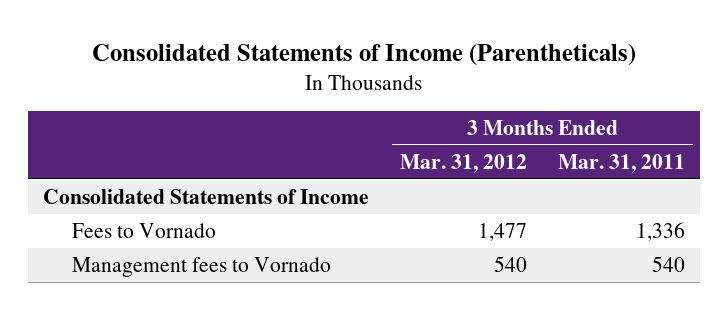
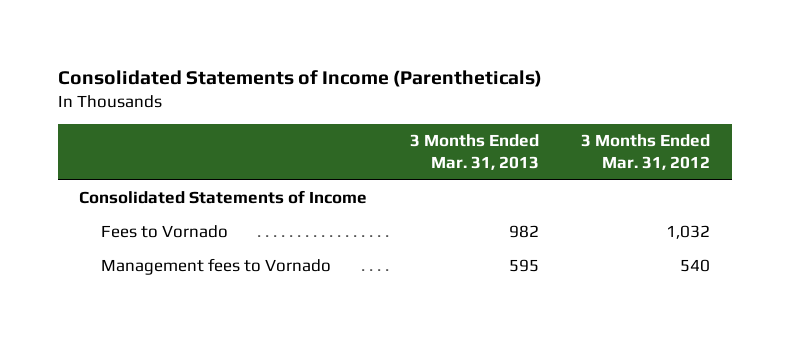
- | 3 Months Ended Mar. 31, 2012 | 3 Months Ended Mar. 31, 2011
+ | 3 Months Ended Mar. 31, 2013 | 3 Months Ended Mar. 31, 2012
- Fees to Vornado | 1,477 | 1,336
+ Fees to Vornado | 982 | 1,032

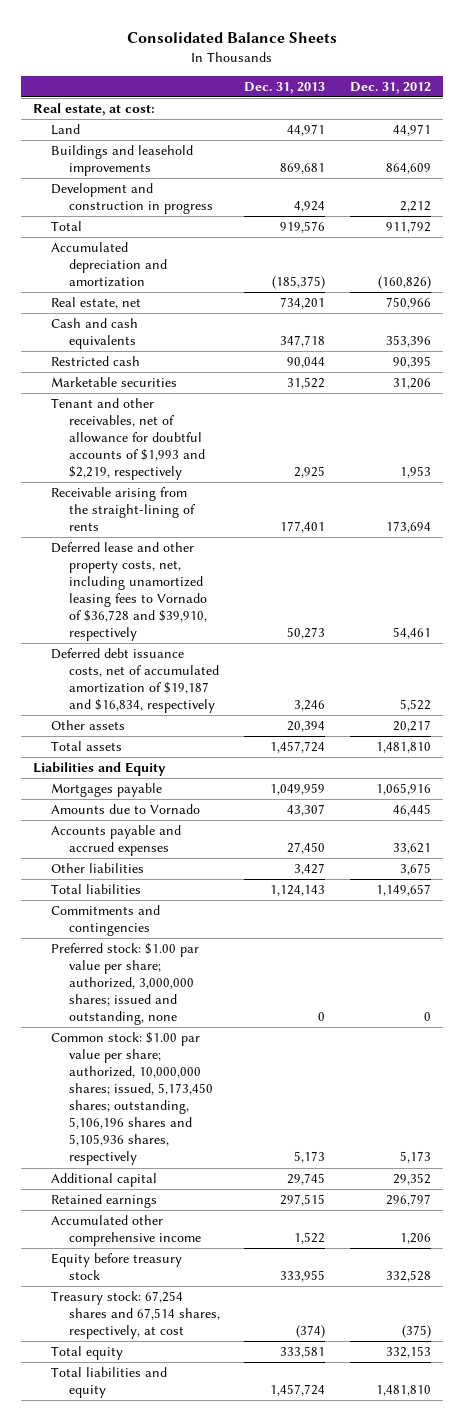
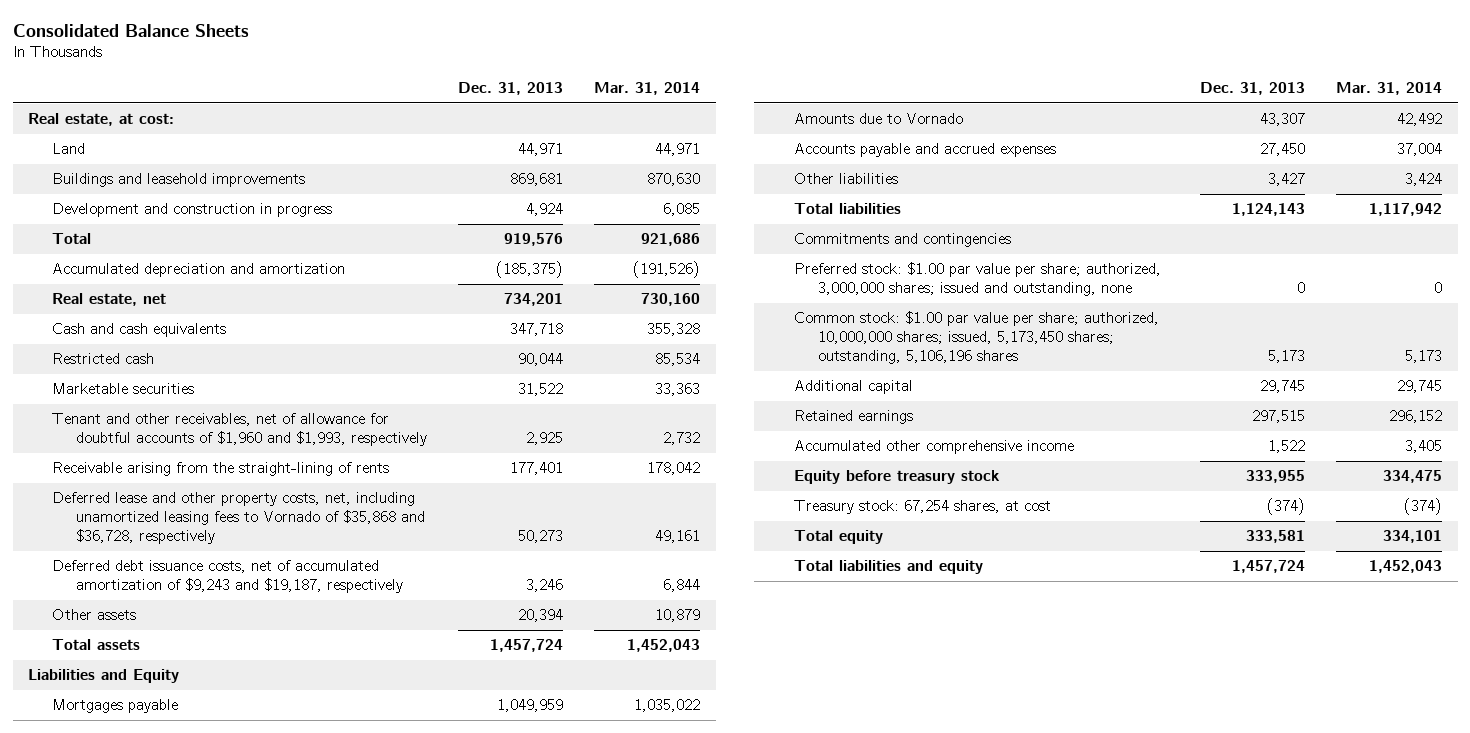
- | Dec. 31, 2013 | Dec. 31, 2012
+ | Dec. 31, 2013 | Mar. 31, 2014
- Tenant and other receivables, net of allowance for doubtful accounts of $1,993 and $2,219, respectively | 2,925 | 1,953
+ Tenant and other receivables, net of allowance for doubtful accounts of $1,960 and $1,993, respectively | 2,925 | 2,732
- Deferred lease and other property costs, net, including unamortized leasing fees to Vornado of $36,728 and $39,910, respectively | 50,273 | 54,461
- Deferred debt issuance costs, net of accumulated amortization of $19,187 and $16,834, respectively | 3,246 | 5,522
+ Deferred lease and other property costs, net, including unamortized leasing fees to Vornado of $35,868 and $36,728, respectively | 50,273 | 49,161
+ Deferred debt issuance costs, net of accumulated amortization of $9,243 and $19,187, respectively | 3,246 | 6,844
- Common stock: $1.00 par value per share; authorized, 10,000,000 shares; issued, 5,173,450 shares; outstanding, 5,106,196 shares and 5,105,936 shares, respectively | 5,173 | 5,173
+ Common stock: $1.00 par value per share; authorized, 10,000,000 shares; issued, 5,173,450 shares; outstanding, 5,106,196 shares | 5,173 | 5,173
- Treasury stock: 67,254 shares and 67,514 shares, respectively, at cost | (374) | (375)
+ Treasury stock: 67,254 shares, at cost | (374) | (374)

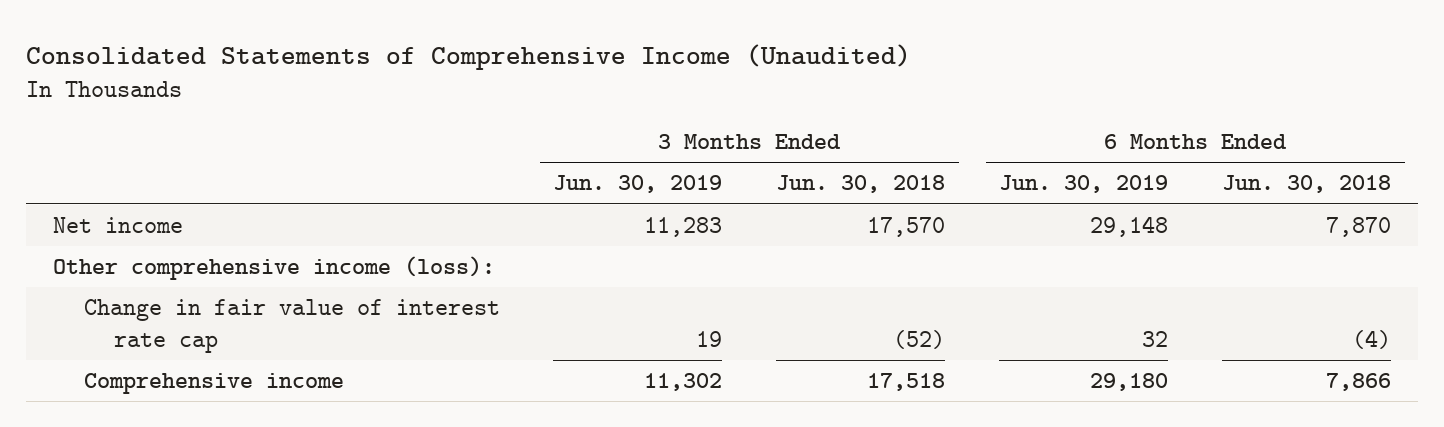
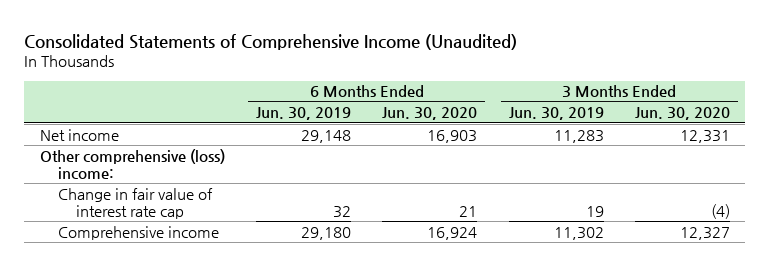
- | 3 Months Ended Jun. 30, 2019 | 3 Months Ended Jun. 30, 2018 | 6 Months Ended Jun. 30, 2019 | 6 Months Ended Jun. 30, 2018
+ | 6 Months Ended Jun. 30, 2019 | 6 Months Ended Jun. 30, 2020 | 3 Months Ended Jun. 30, 2019 | 3 Months Ended Jun. 30, 2020
- Other comprehensive income (loss):
+ Other comprehensive (loss) income:

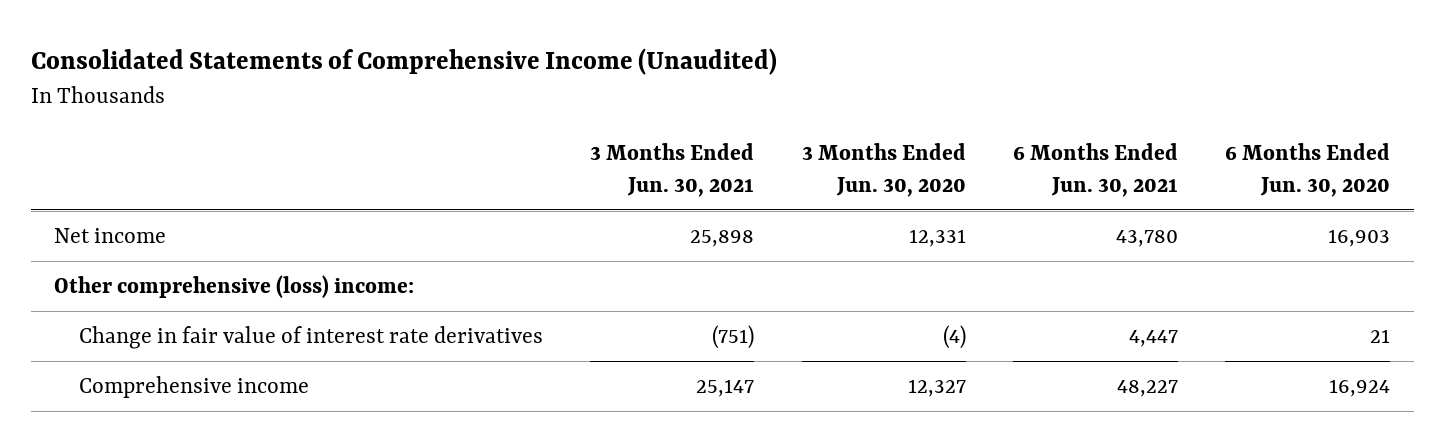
- | 6 Months Ended Jun. 30, 2019 | 6 Months Ended Jun. 30, 2020 | 3 Months Ended Jun. 30, 2019 | 3 Months Ended Jun. 30, 2020
+ | 3 Months Ended Jun. 30, 2021 | 3 Months Ended Jun. 30, 2020 | 6 Months Ended Jun. 30, 2021 | 6 Months Ended Jun. 30, 2020
- Change in fair value of interest rate cap | 32 | 21 | 19 | (4)
+ Change in fair value of interest rate derivatives | (751) | (4) | 4,447 | 21

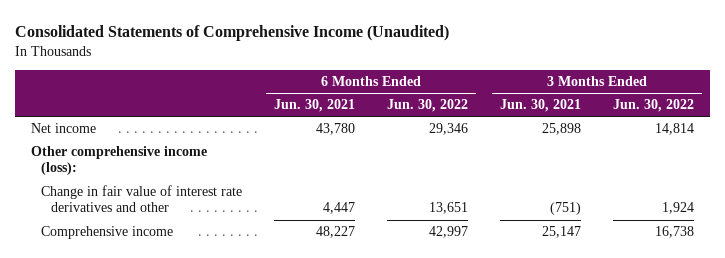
- | 3 Months Ended Jun. 30, 2021 | 3 Months Ended Jun. 30, 2020 | 6 Months Ended Jun. 30, 2021 | 6 Months Ended Jun. 30, 2020
+ | 6 Months Ended Jun. 30, 2021 | 6 Months Ended Jun. 30, 2022 | 3 Months Ended Jun. 30, 2021 | 3 Months Ended Jun. 30, 2022
- Other comprehensive (loss) income:
- Change in fair value of interest rate derivatives | (751) | (4) | 4,447 | 21
+ Other comprehensive income (loss):
+ Change in fair value of interest rate derivatives and other | 4,447 | 13,651 | (751) | 1,924

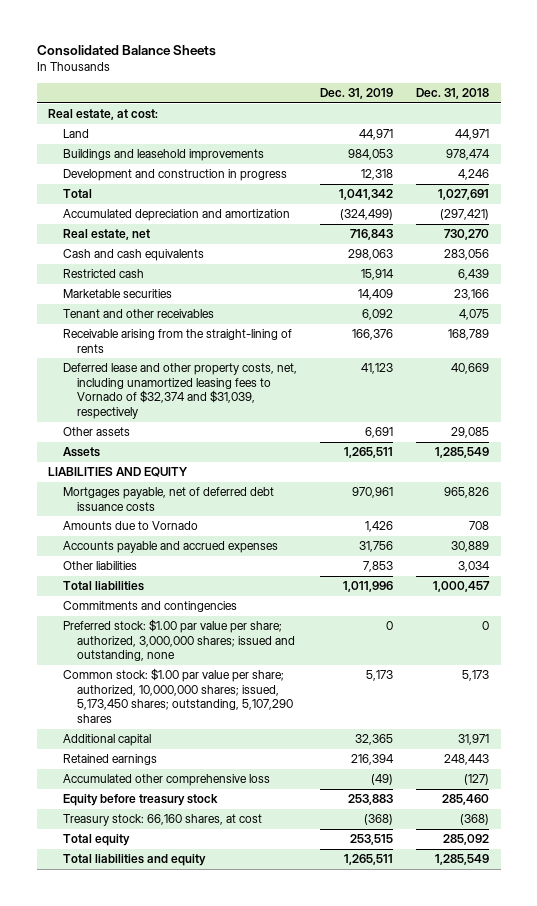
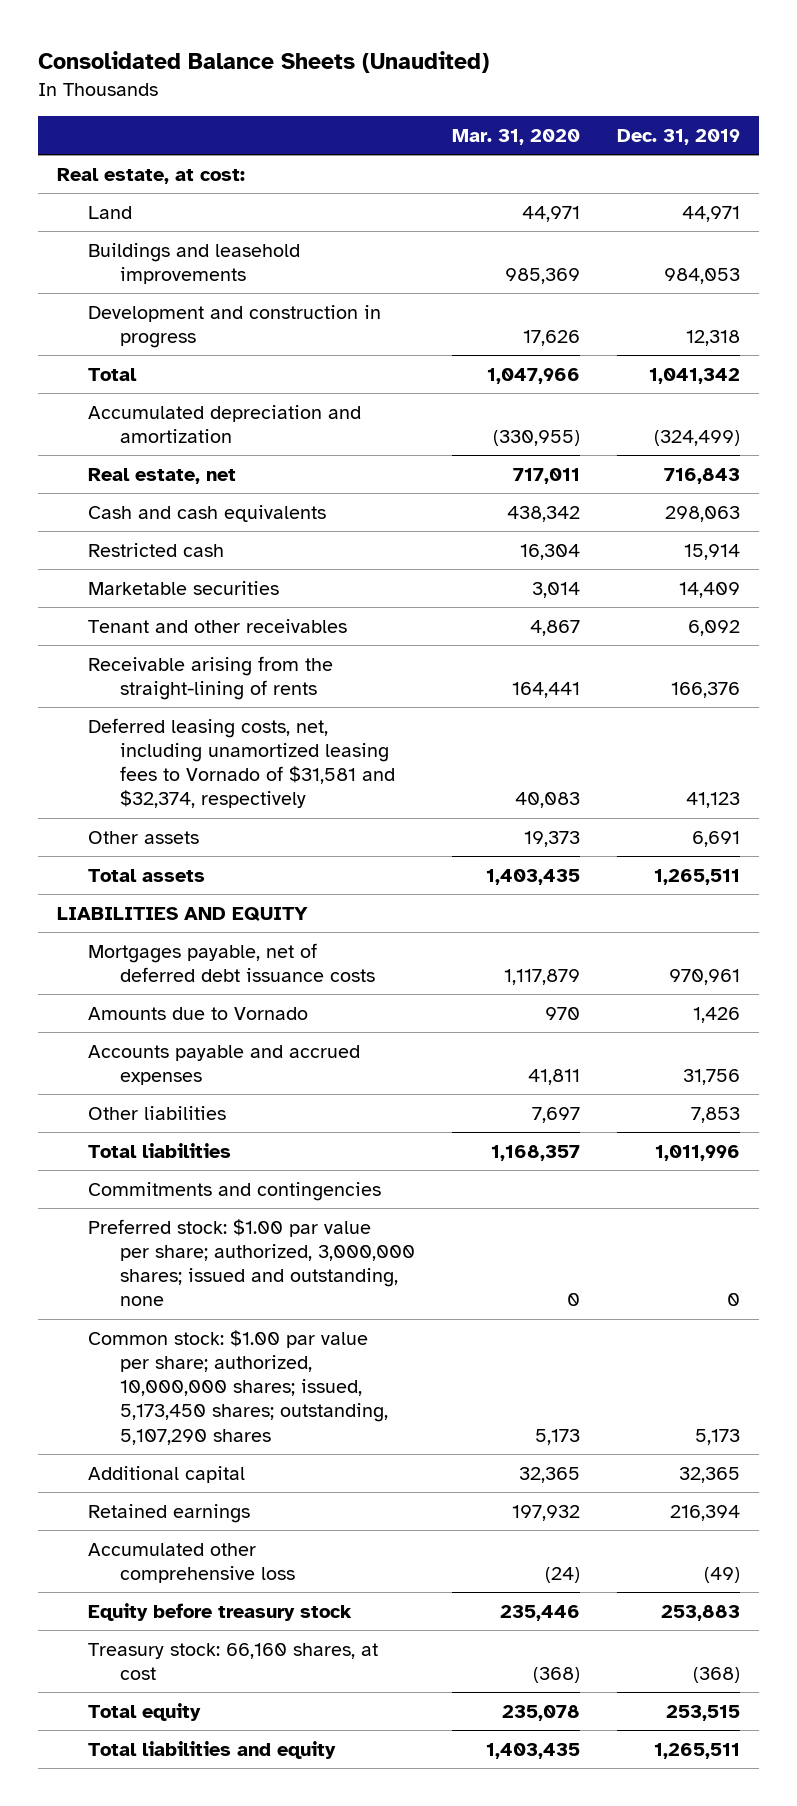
- Consolidated Balance Sheets
+ Consolidated Balance Sheets (Unaudited)
- | Dec. 31, 2019 | Dec. 31, 2018
+ | Mar. 31, 2020 | Dec. 31, 2019
- Deferred lease and other property costs, net, including unamortized leasing fees to Vornado of $32,374 and $31,039, respectively | 41,123 | 40,669
+ Deferred leasing costs, net, including unamortized leasing fees to Vornado of $31,581 and $32,374, respectively | 40,083 | 41,123
- Assets | 1,265,511 | 1,285,549
+ Total assets | 1,403,435 | 1,265,511

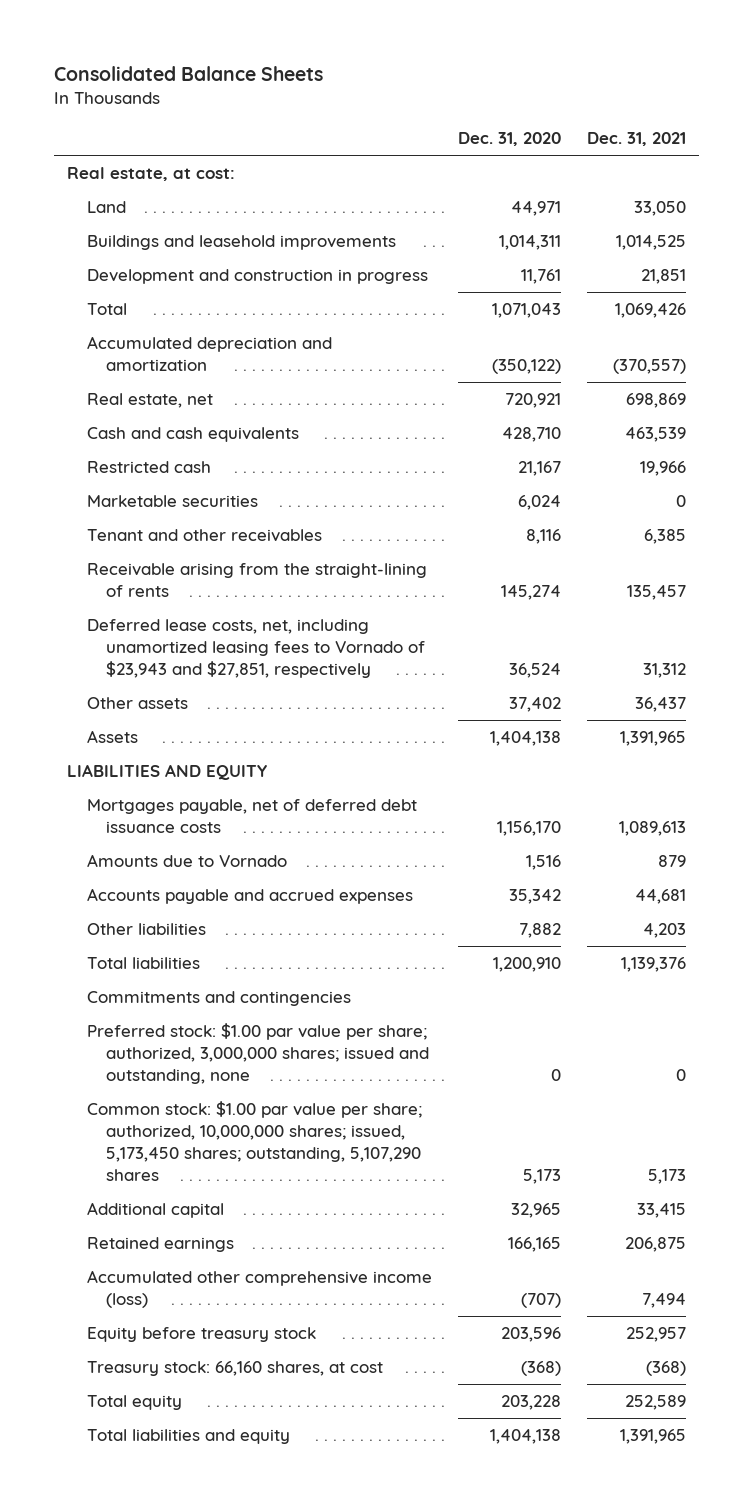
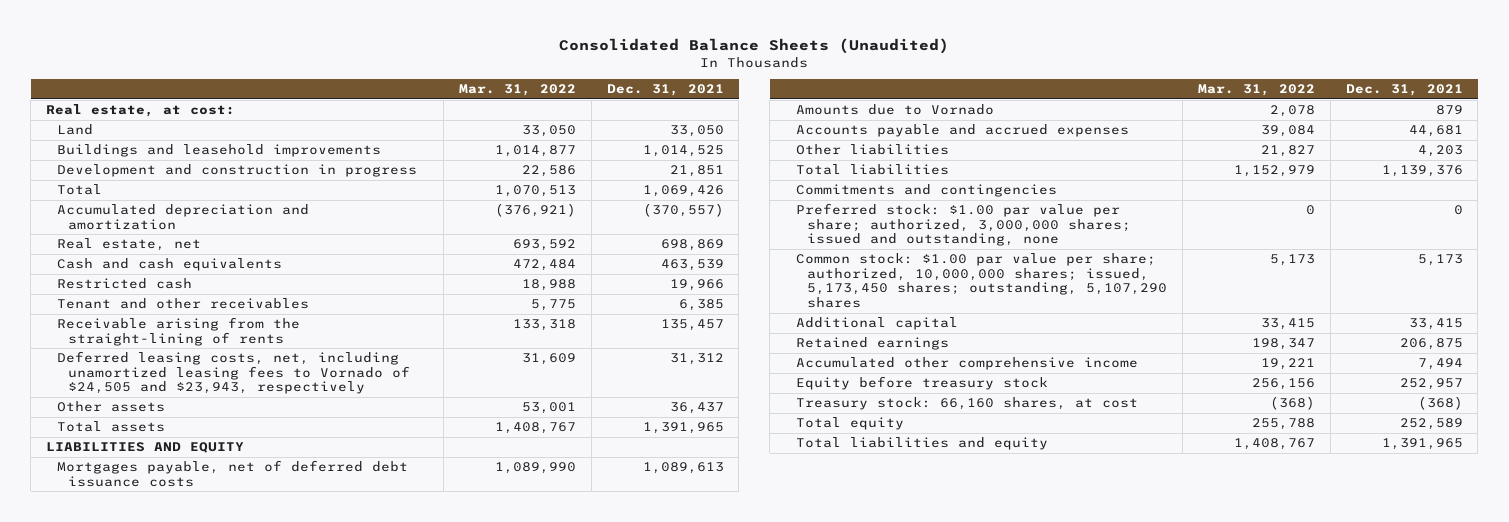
- Consolidated Balance Sheets
+ Consolidated Balance Sheets (Unaudited)
- | Dec. 31, 2020 | Dec. 31, 2021
+ | Mar. 31, 2022 | Dec. 31, 2021
- Marketable securities | 6,024 | 0
- Deferred lease costs, net, including unamortized leasing fees to Vornado of $23,943 and $27,851, respectively | 36,524 | 31,312
+ Deferred leasing costs, net, including unamortized leasing fees to Vornado of $24,505 and $23,943, respectively | 31,609 | 31,312
- Assets | 1,404,138 | 1,391,965
+ Total assets | 1,408,767 | 1,391,965
- Accumulated other comprehensive income (loss) | (707) | 7,494
+ Accumulated other comprehensive income | 19,221 | 7,494

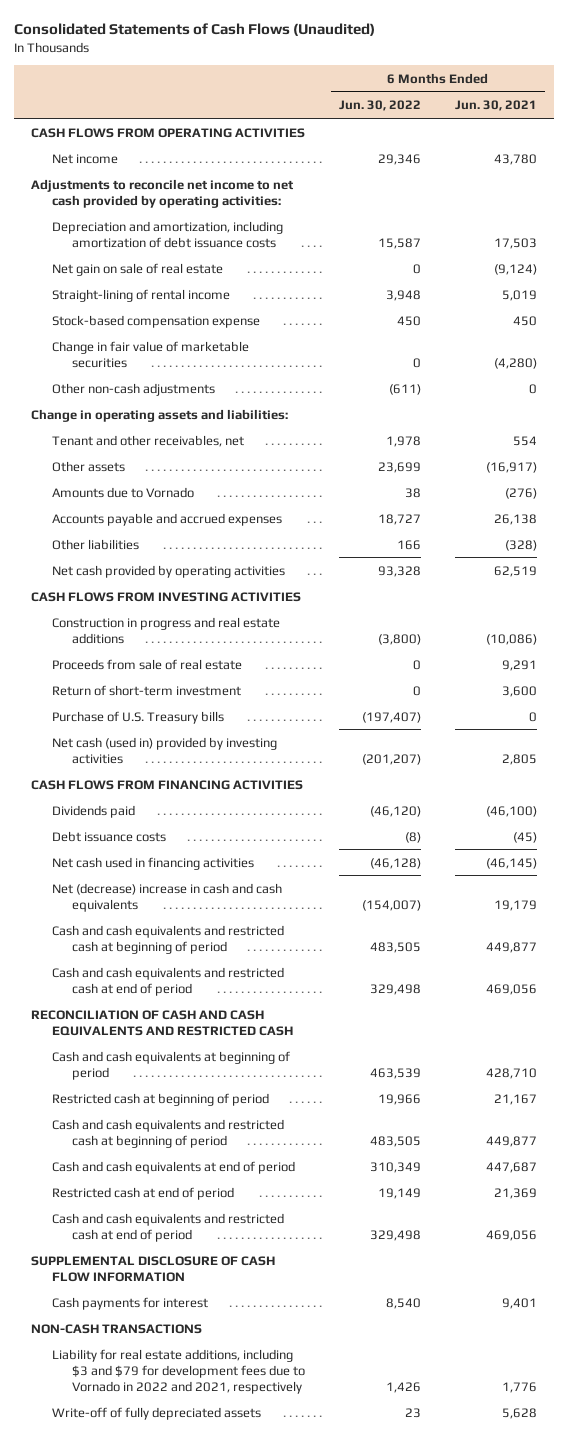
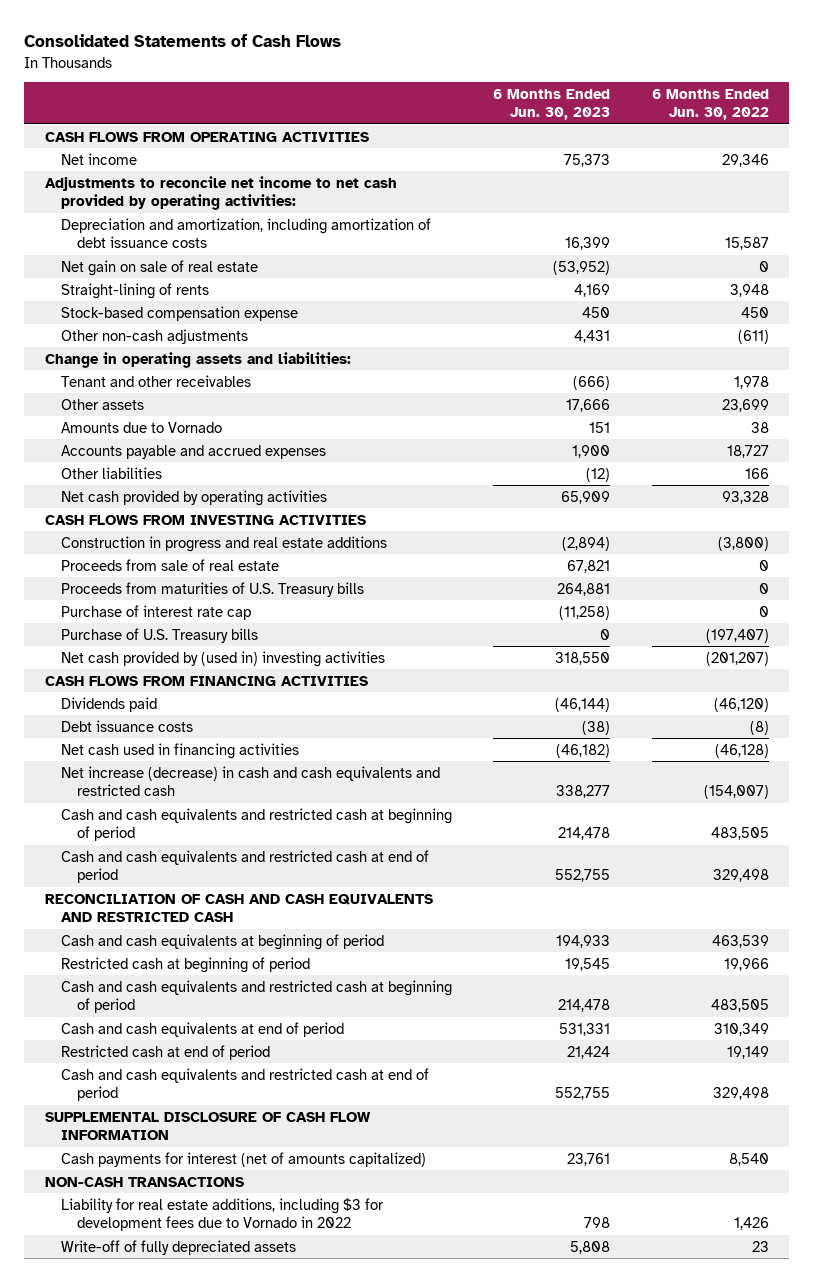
- Consolidated Statements of Cash Flows (Unaudited)
+ Consolidated Statements of Cash Flows
- | 6 Months Ended Jun. 30, 2022 | 6 Months Ended Jun. 30, 2021
+ | 6 Months Ended Jun. 30, 2023 | 6 Months Ended Jun. 30, 2022
- Straight-lining of rental income | 3,948 | 5,019
+ Straight-lining of rents | 4,169 | 3,948
- Change in fair value of marketable securities | 0 | (4,280)
- Tenant and other receivables, net | 1,978 | 554
+ Tenant and other receivables | (666) | 1,978
- Return of short-term investment | 0 | 3,600
+ Proceeds from maturities of U.S. Treasury bills | 264,881 | 0
+ Purchase of interest rate cap | (11,258) | 0
- Net cash (used in) provided by investing activities | (201,207) | 2,805
+ Net cash provided by (used in) investing activities | 318,550 | (201,207)
- Net (decrease) increase in cash and cash equivalents | (154,007) | 19,179
+ Net increase (decrease) in cash and cash equivalents and restricted cash | 338,277 | (154,007)
- Cash payments for interest | 8,540 | 9,401
+ Cash payments for interest (net of amounts capitalized) | 23,761 | 8,540
- Liability for real estate additions, including $3 and $79 for development fees due to Vornado in 2022 and 2021, respectively | 1,426 | 1,776
+ Liability for real estate additions, including $3 for development fees due to Vornado in 2022 | 798 | 1,426

